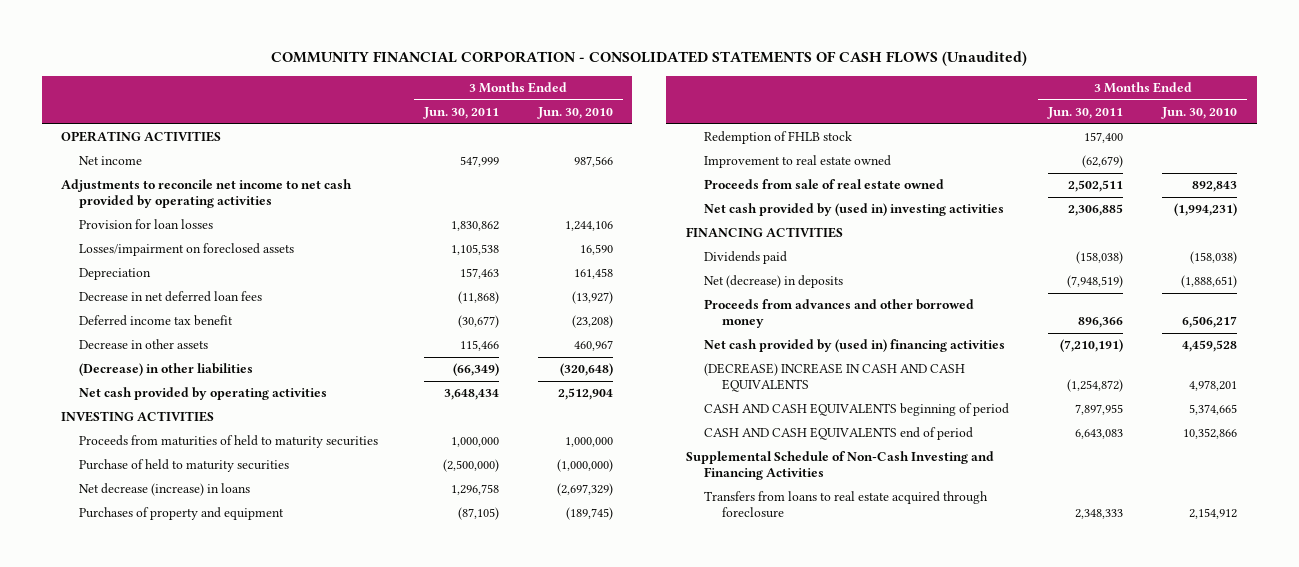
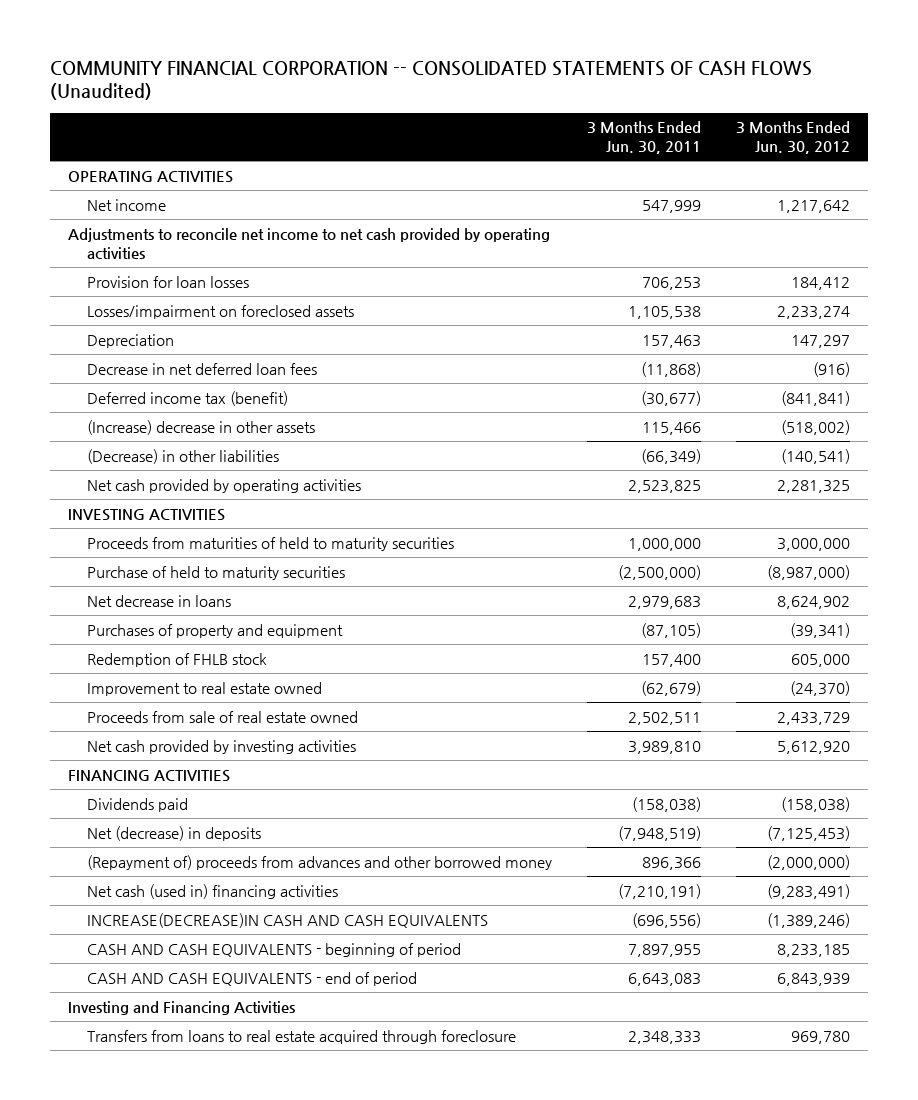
- COMMUNITY FINANCIAL CORPORATION - CONSOLIDATED STATEMENTS OF CASH FLOWS (Unaudited)
+ COMMUNITY FINANCIAL CORPORATION -- CONSOLIDATED STATEMENTS OF CASH FLOWS (Unaudited)
- | 3 Months Ended Jun. 30, 2011 | 3 Months Ended Jun. 30, 2010
+ | 3 Months Ended Jun. 30, 2011 | 3 Months Ended Jun. 30, 2012
- Provision for loan losses | 1,830,862 | 1,244,106
+ Provision for loan losses | 706,253 | 184,412
- Deferred income tax benefit | (30,677) | (23,208)
- Decrease in other assets | 115,466 | 460,967
+ Deferred income tax (benefit) | (30,677) | (841,841)
+ (Increase) decrease in other assets | 115,466 | (518,002)
- Net cash provided by operating activities | 3,648,434 | 2,512,904
+ Net cash provided by operating activities | 2,523,825 | 2,281,325
- Net decrease (increase) in loans | 1,296,758 | (2,697,329)
+ Net decrease in loans | 2,979,683 | 8,624,902
- Net cash provided by (used in) investing activities | 2,306,885 | (1,994,231)
+ Net cash provided by investing activities | 3,989,810 | 5,612,920
- Proceeds from advances and other borrowed money | 896,366 | 6,506,217
- Net cash provided by (used in) financing activities | (7,210,191) | 4,459,528
- (DECREASE) INCREASE IN CASH AND CASH EQUIVALENTS | (1,254,872) | 4,978,201
- CASH AND CASH EQUIVALENTS beginning of period | 7,897,955 | 5,374,665
- CASH AND CASH EQUIVALENTS end of period | 6,643,083 | 10,352,866
- Supplemental Schedule of Non-Cash Investing and Financing Activities
+ (Repayment of) proceeds from advances and other borrowed money | 896,366 | (2,000,000)
+ Net cash (used in) financing activities | (7,210,191) | (9,283,491)
+ INCREASE(DECREASE)IN CASH AND CASH EQUIVALENTS | (696,556) | (1,389,246)
+ CASH AND CASH EQUIVALENTS - beginning of period | 7,897,955 | 8,233,185
+ CASH AND CASH EQUIVALENTS - end of period | 6,643,083 | 6,843,939
+ Investing and Financing Activities

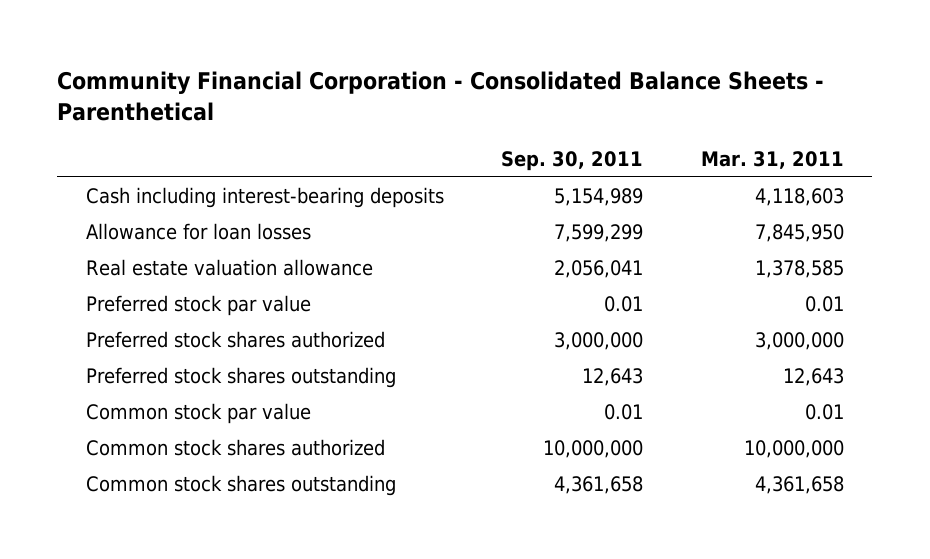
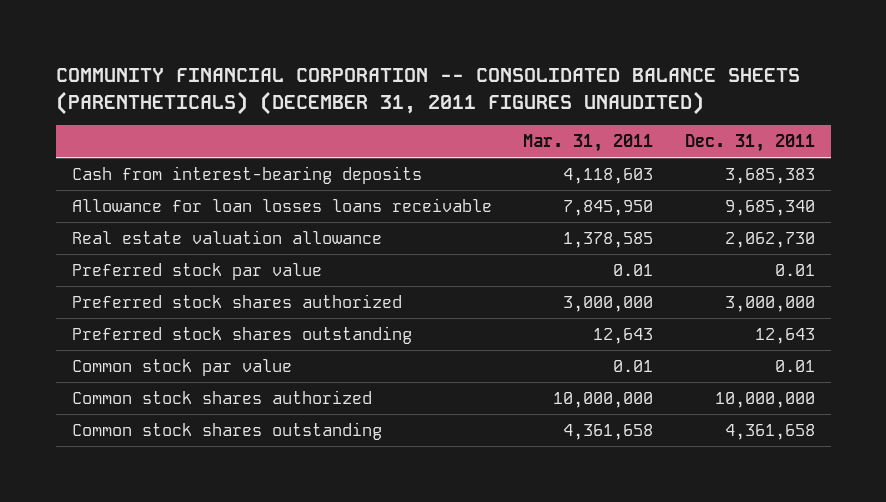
- Community Financial Corporation - Consolidated Balance Sheets - Parenthetical
+ COMMUNITY FINANCIAL CORPORATION -- CONSOLIDATED BALANCE SHEETS (PARENTHETICALS) (DECEMBER 31, 2011 FIGURES UNAUDITED)
- | Sep. 30, 2011 | Mar. 31, 2011
+ | Mar. 31, 2011 | Dec. 31, 2011
- Cash including interest-bearing deposits | 5,154,989 | 4,118,603
- Allowance for loan losses | 7,599,299 | 7,845,950
+ Cash from interest-bearing deposits | 4,118,603 | 3,685,383
+ Allowance for loan losses loans receivable | 7,845,950 | 9,685,340

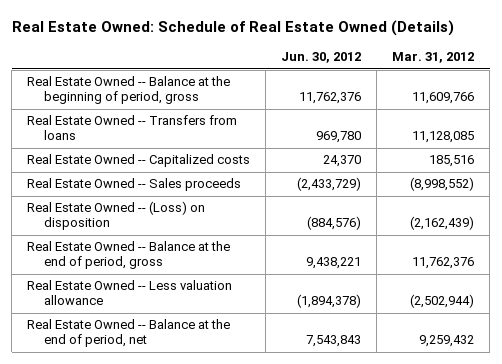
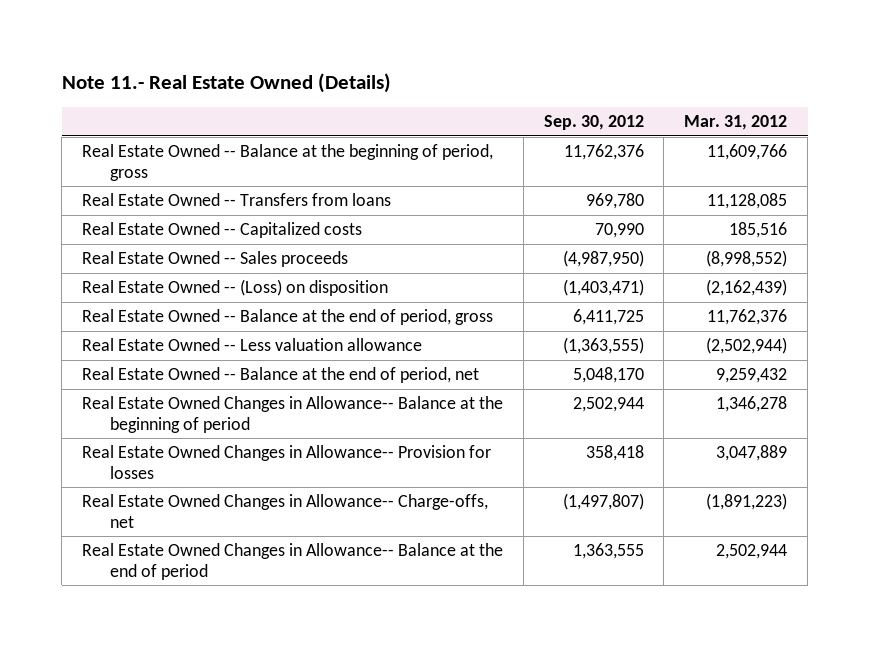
- Real Estate Owned: Schedule of Real Estate Owned (Details)
+ Note 11.- Real Estate Owned (Details)
- | Jun. 30, 2012 | Mar. 31, 2012
+ | Sep. 30, 2012 | Mar. 31, 2012
+ Real Estate Owned Changes in Allowance-- Balance at the beginning of period | 2,502,944 | 1,346,278
+ Real Estate Owned Changes in Allowance-- Provision for losses | 358,418 | 3,047,889
+ Real Estate Owned Changes in Allowance-- Charge-offs, net | (1,497,807) | (1,891,223)
+ Real Estate Owned Changes in Allowance-- Balance at the end of period | 1,363,555 | 2,502,944

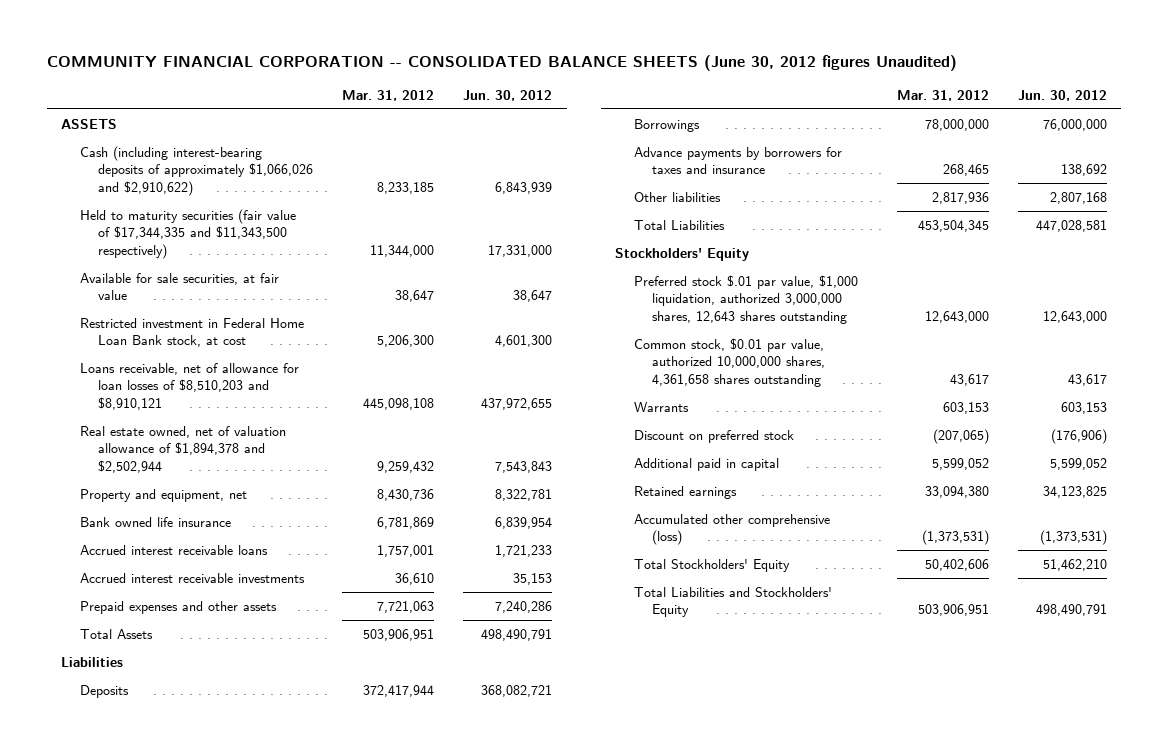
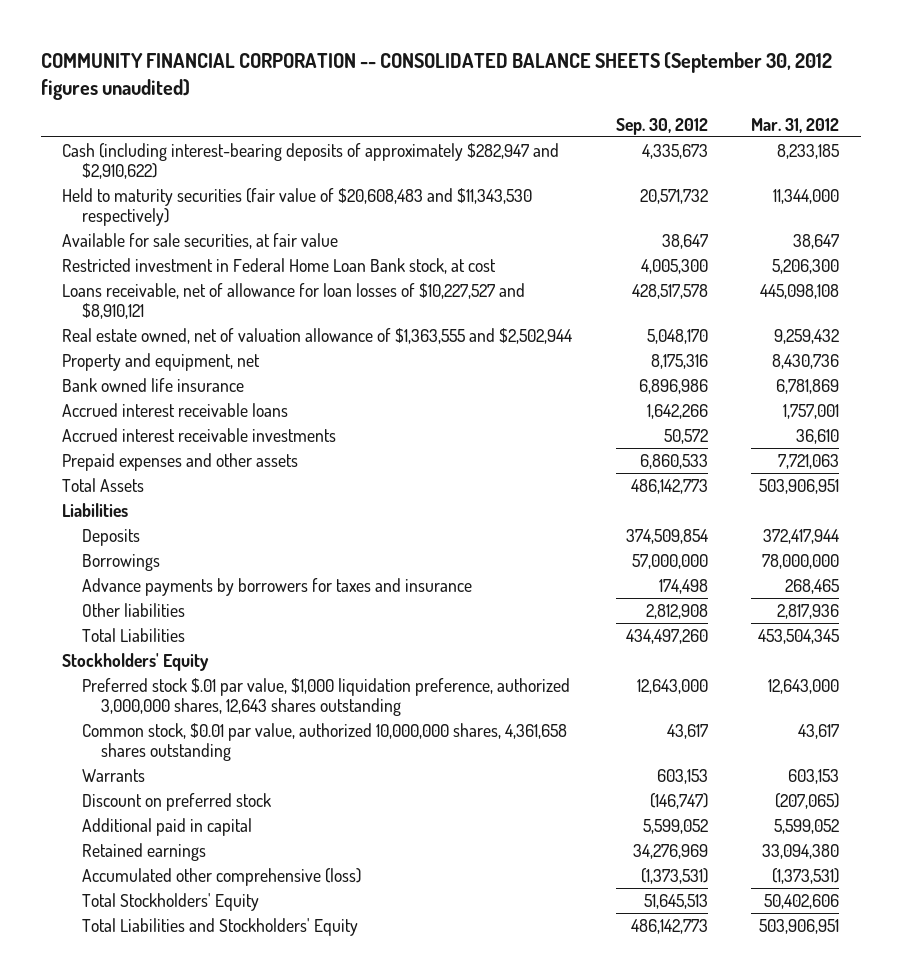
- COMMUNITY FINANCIAL CORPORATION -- CONSOLIDATED BALANCE SHEETS (June 30, 2012 figures Unaudited)
+ COMMUNITY FINANCIAL CORPORATION -- CONSOLIDATED BALANCE SHEETS (September 30, 2012 figures unaudited)
- | Mar. 31, 2012 | Jun. 30, 2012
+ | Sep. 30, 2012 | Mar. 31, 2012
- ASSETS
- Cash (including interest-bearing deposits of approximately $1,066,026 and $2,910,622) | 8,233,185 | 6,843,939
- Held to maturity securities (fair value of $17,344,335 and $11,343,500 respectively) | 11,344,000 | 17,331,000
+ Cash (including interest-bearing deposits of approximately $282,947 and $2,910,622) | 4,335,673 | 8,233,185
+ Held to maturity securities (fair value of $20,608,483 and $11,343,530 respectively) | 20,571,732 | 11,344,000
- Loans receivable, net of allowance for loan losses of $8,510,203 and $8,910,121 | 445,098,108 | 437,972,655
- Real estate owned, net of valuation allowance of $1,894,378 and $2,502,944 | 9,259,432 | 7,543,843
+ Loans receivable, net of allowance for loan losses of $10,227,527 and $8,910,121 | 428,517,578 | 445,098,108
+ Real estate owned, net of valuation allowance of $1,363,555 and $2,502,944 | 5,048,170 | 9,259,432
- Preferred stock $.01 par value, $1,000 liquidation, authorized 3,000,000 shares, 12,643 shares outstanding | 12,643,000 | 12,643,000
+ Preferred stock $.01 par value, $1,000 liquidation preference, authorized 3,000,000 shares, 12,643 shares outstanding | 12,643,000 | 12,643,000

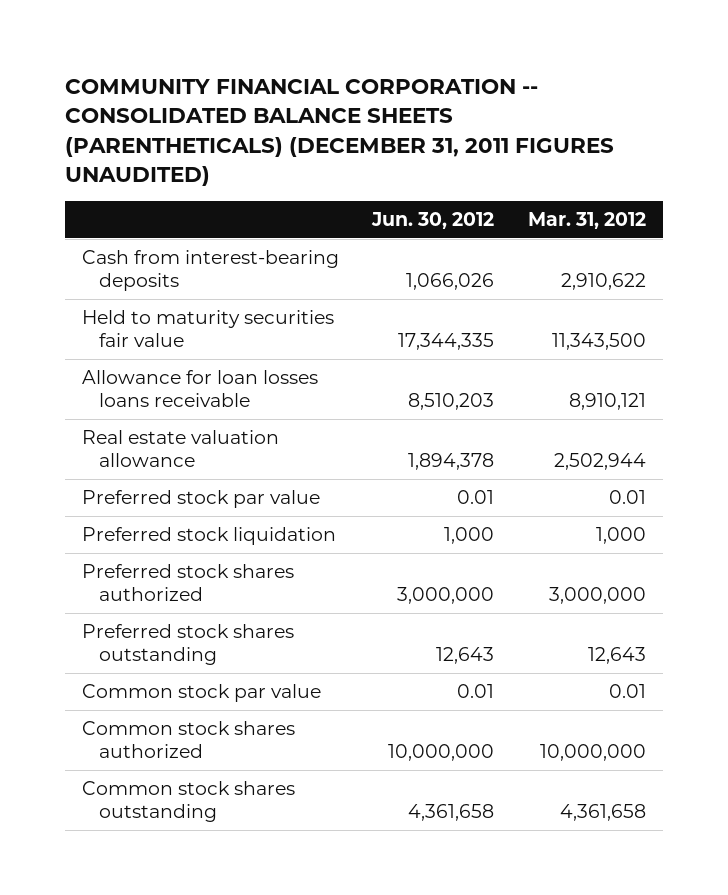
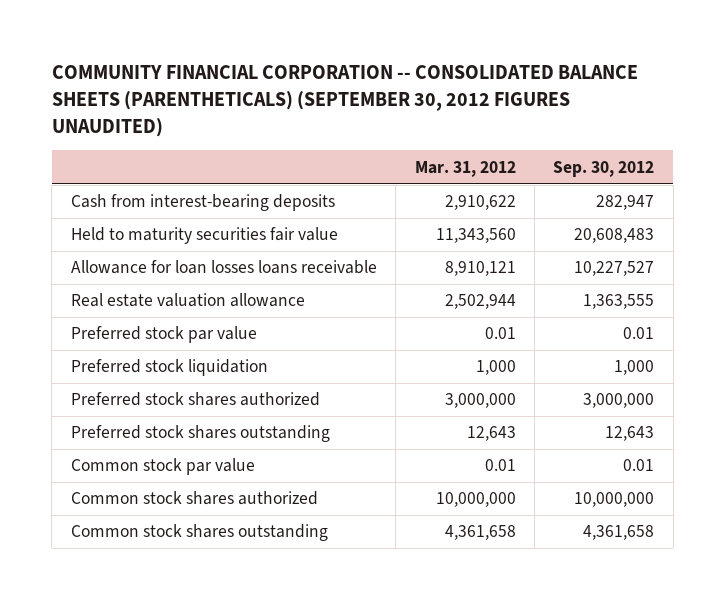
- COMMUNITY FINANCIAL CORPORATION -- CONSOLIDATED BALANCE SHEETS (PARENTHETICALS) (DECEMBER 31, 2011 FIGURES UNAUDITED)
+ COMMUNITY FINANCIAL CORPORATION -- CONSOLIDATED BALANCE SHEETS (PARENTHETICALS) (SEPTEMBER 30, 2012 FIGURES UNAUDITED)
- | Jun. 30, 2012 | Mar. 31, 2012
+ | Mar. 31, 2012 | Sep. 30, 2012
- Held to maturity securities fair value | 17,344,335 | 11,343,500
+ Held to maturity securities fair value | 11,343,560 | 20,608,483

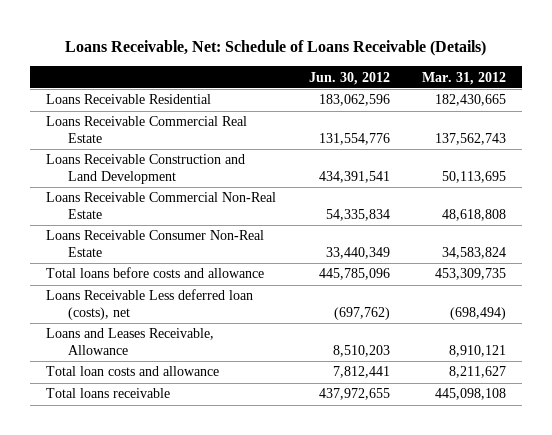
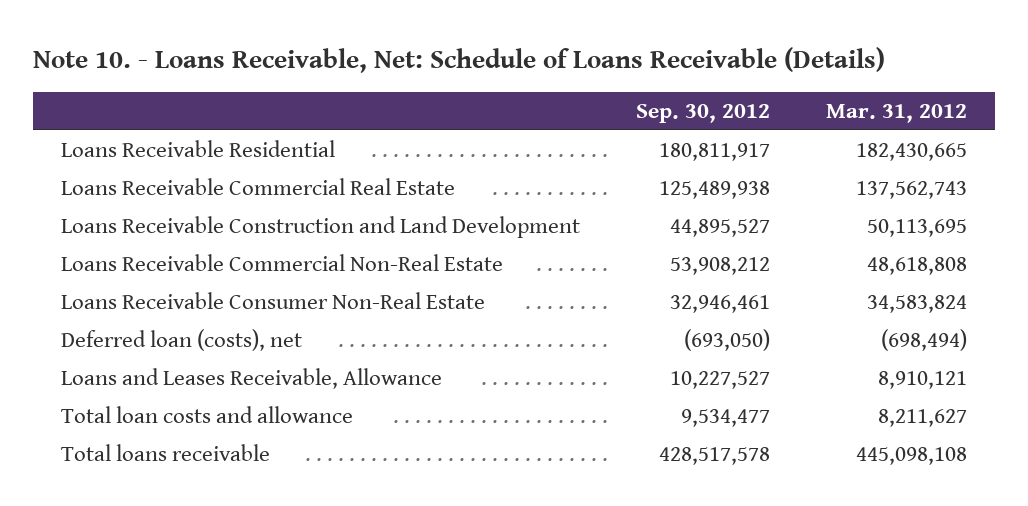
- Loans Receivable, Net: Schedule of Loans Receivable (Details)
+ Note 10. - Loans Receivable, Net: Schedule of Loans Receivable (Details)
- | Jun. 30, 2012 | Mar. 31, 2012
+ | Sep. 30, 2012 | Mar. 31, 2012
- Total loans before costs and allowance | 445,785,096 | 453,309,735
- Loans Receivable Less deferred loan (costs), net | (697,762) | (698,494)
+ Deferred loan (costs), net | (693,050) | (698,494)

